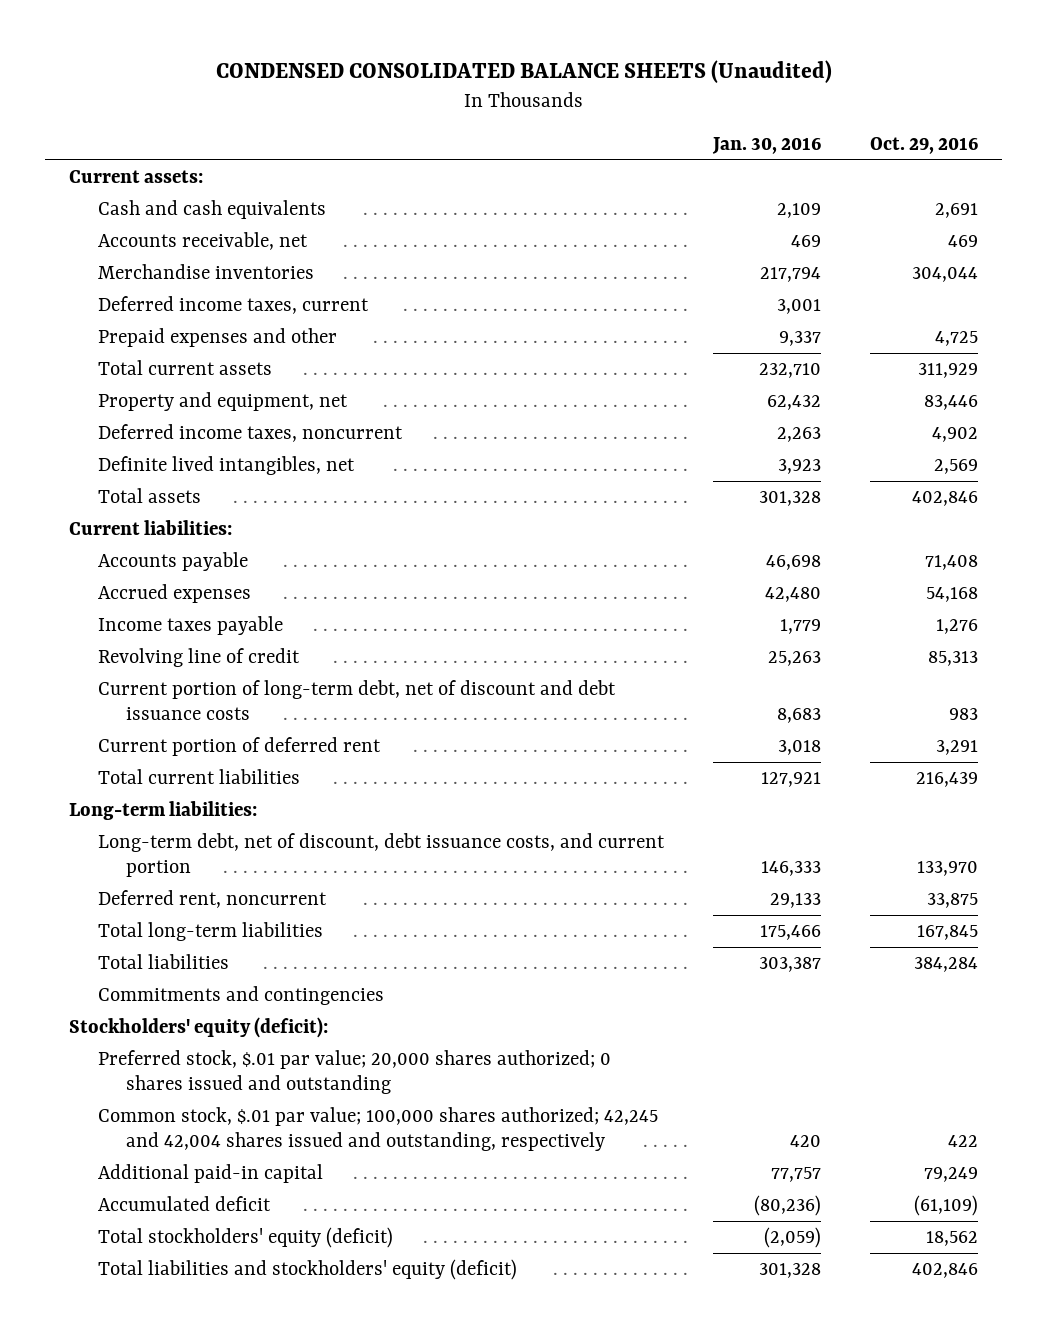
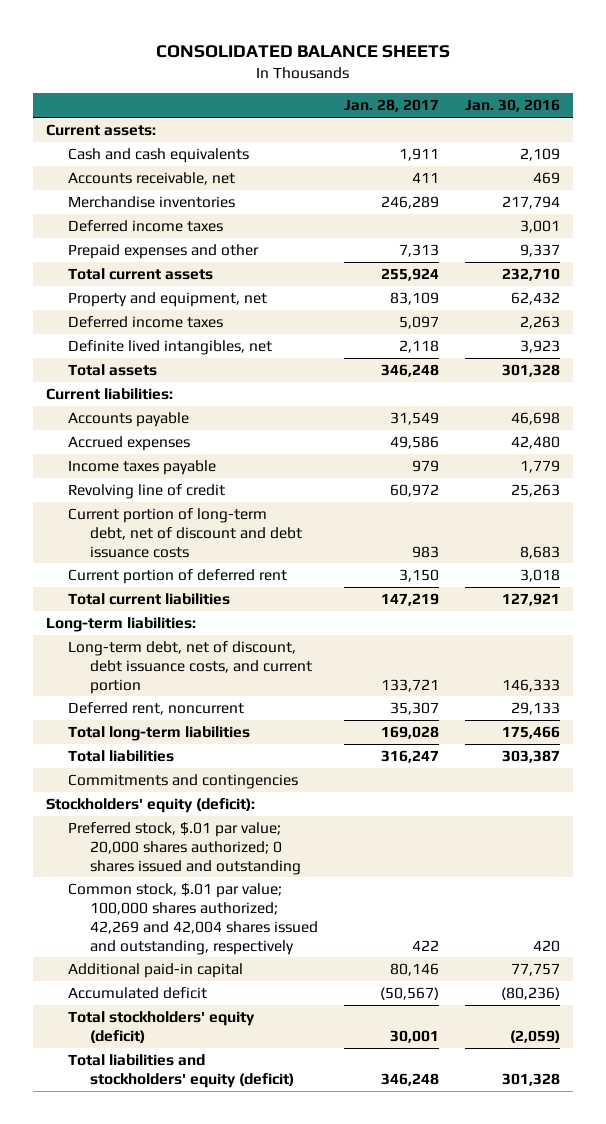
- CONDENSED CONSOLIDATED BALANCE SHEETS (Unaudited)
+ CONSOLIDATED BALANCE SHEETS
- | Jan. 30, 2016 | Oct. 29, 2016
+ | Jan. 28, 2017 | Jan. 30, 2016
- Deferred income taxes, current | 3,001 |
+ Deferred income taxes | | 3,001
- Deferred income taxes, noncurrent | 2,263 | 4,902
+ Deferred income taxes | 5,097 | 2,263
- Common stock, $.01 par value; 100,000 shares authorized; 42,245 and 42,004 shares issued and outstanding, respectively | 420 | 422
+ Common stock, $.01 par value; 100,000 shares authorized; 42,269 and 42,004 shares issued and outstanding, respectively | 422 | 420

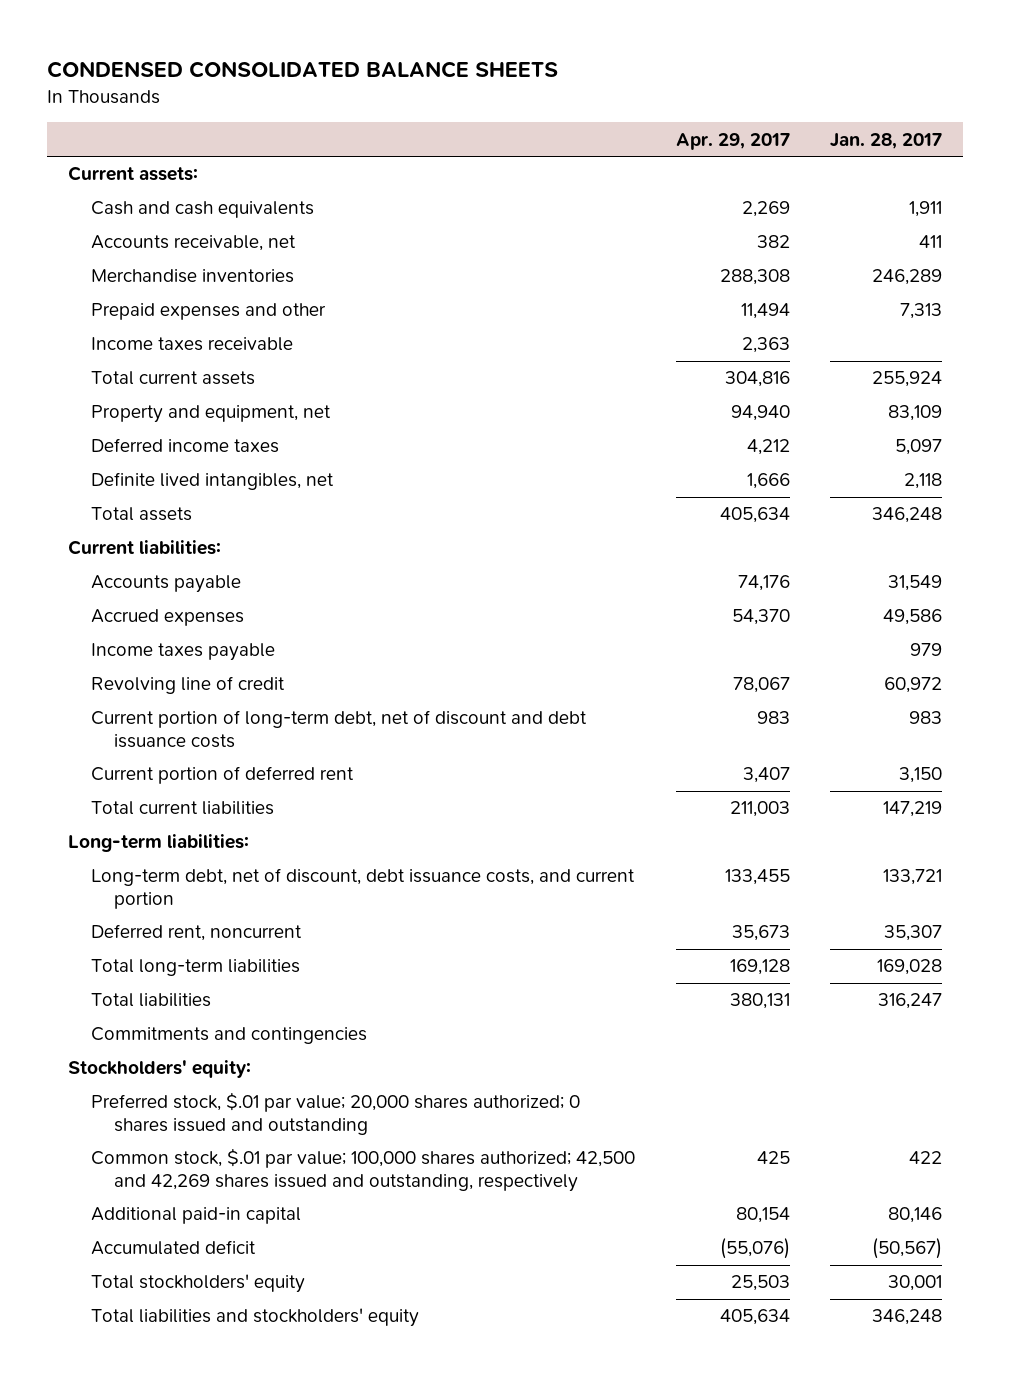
- CONSOLIDATED BALANCE SHEETS
+ CONDENSED CONSOLIDATED BALANCE SHEETS
- | Jan. 28, 2017 | Jan. 30, 2016
+ | Apr. 29, 2017 | Jan. 28, 2017
- Deferred income taxes | | 3,001
+ Income taxes receivable | 2,363 |
- Stockholders' equity (deficit):
+ Stockholders' equity:
- Common stock, $.01 par value; 100,000 shares authorized; 42,269 and 42,004 shares issued and outstanding, respectively | 422 | 420
+ Common stock, $.01 par value; 100,000 shares authorized; 42,500 and 42,269 shares issued and outstanding, respectively | 425 | 422
- Total stockholders' equity (deficit) | 30,001 | (2,059)
- Total liabilities and stockholders' equity (deficit) | 346,248 | 301,328
+ Total stockholders' equity | 25,503 | 30,001
+ Total liabilities and stockholders' equity | 405,634 | 346,248

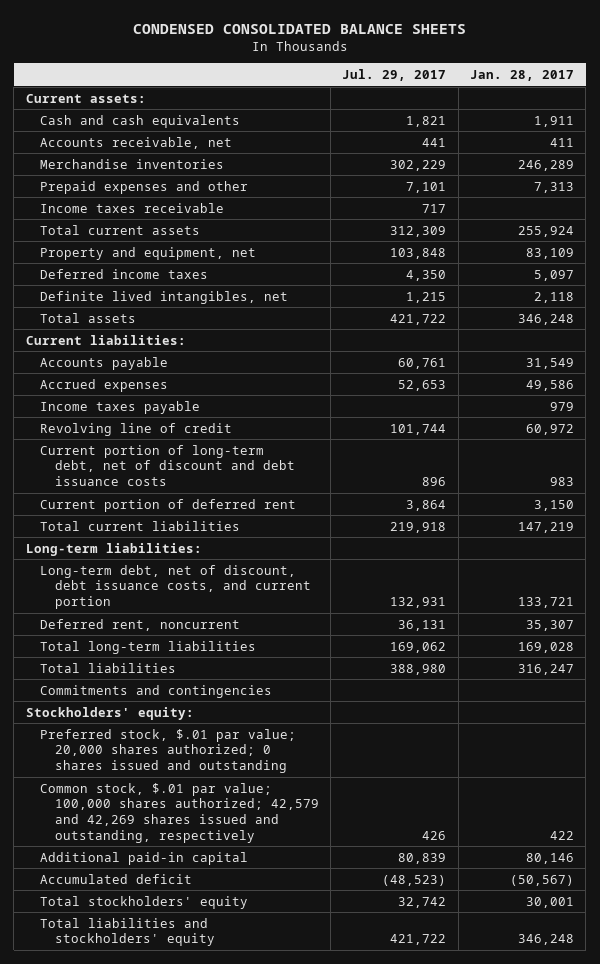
- | Apr. 29, 2017 | Jan. 28, 2017
+ | Jul. 29, 2017 | Jan. 28, 2017
- Common stock, $.01 par value; 100,000 shares authorized; 42,500 and 42,269 shares issued and outstanding, respectively | 425 | 422
+ Common stock, $.01 par value; 100,000 shares authorized; 42,579 and 42,269 shares issued and outstanding, respectively | 426 | 422

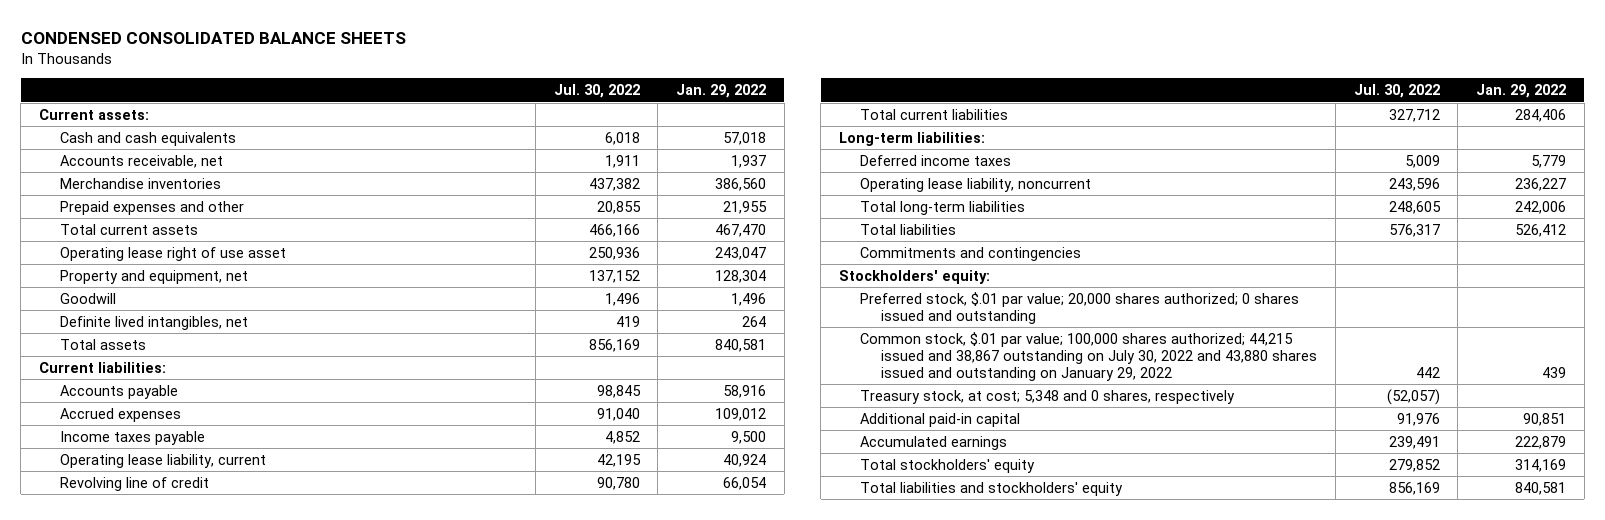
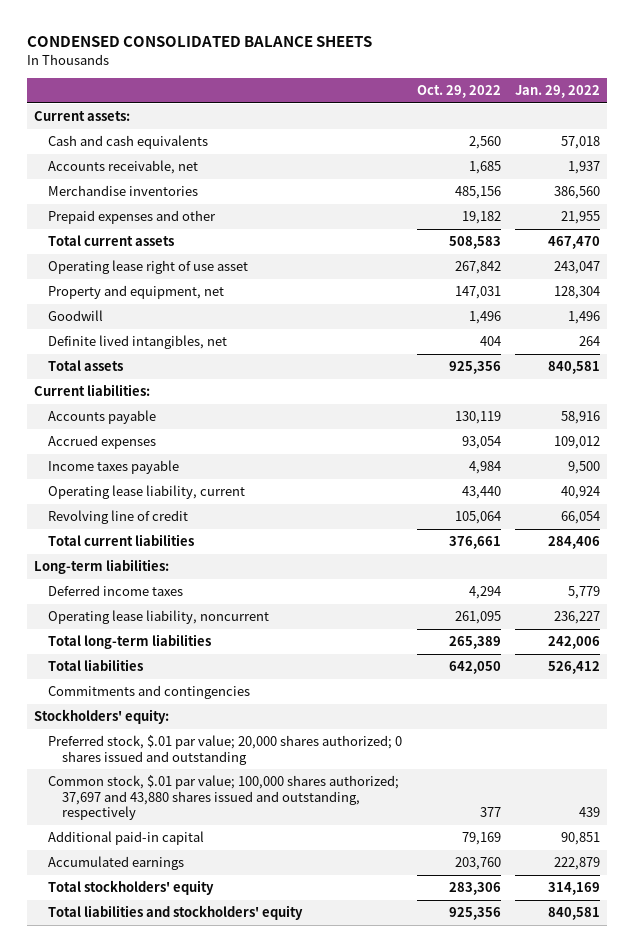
- | Jul. 30, 2022 | Jan. 29, 2022
+ | Oct. 29, 2022 | Jan. 29, 2022
- Common stock, $.01 par value; 100,000 shares authorized; 44,215 issued and 38,867 outstanding on July 30, 2022 and 43,880 shares issued and outstanding on January 29, 2022 | 442 | 439
- Treasury stock, at cost; 5,348 and 0 shares, respectively | (52,057) |
+ Common stock, $.01 par value; 100,000 shares authorized; 37,697 and 43,880 shares issued and outstanding, respectively | 377 | 439

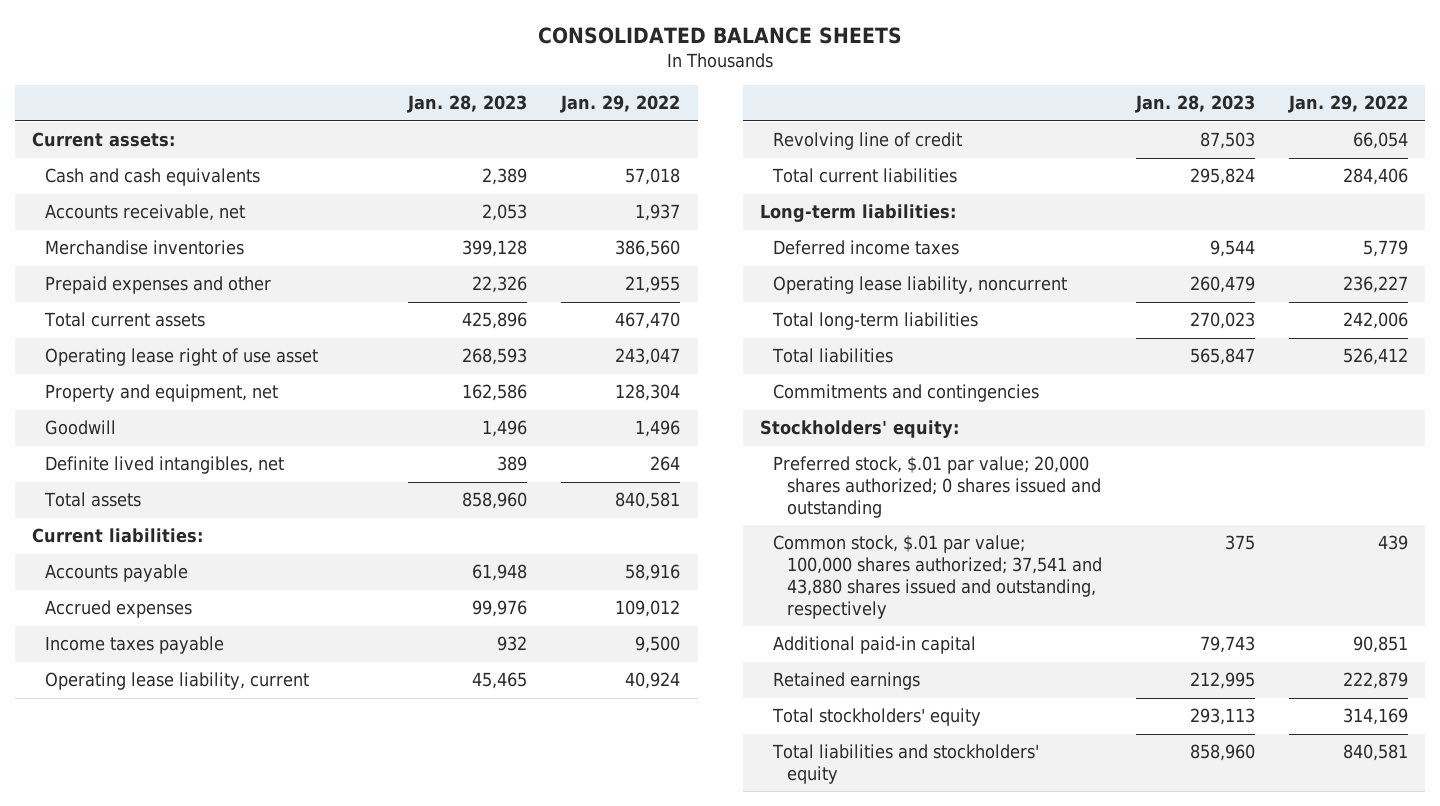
- CONDENSED CONSOLIDATED BALANCE SHEETS
+ CONSOLIDATED BALANCE SHEETS
- | Oct. 29, 2022 | Jan. 29, 2022
+ | Jan. 28, 2023 | Jan. 29, 2022
- Common stock, $.01 par value; 100,000 shares authorized; 37,697 and 43,880 shares issued and outstanding, respectively | 377 | 439
+ Common stock, $.01 par value; 100,000 shares authorized; 37,541 and 43,880 shares issued and outstanding, respectively | 375 | 439
- Accumulated earnings | 203,760 | 222,879
+ Retained earnings | 212,995 | 222,879

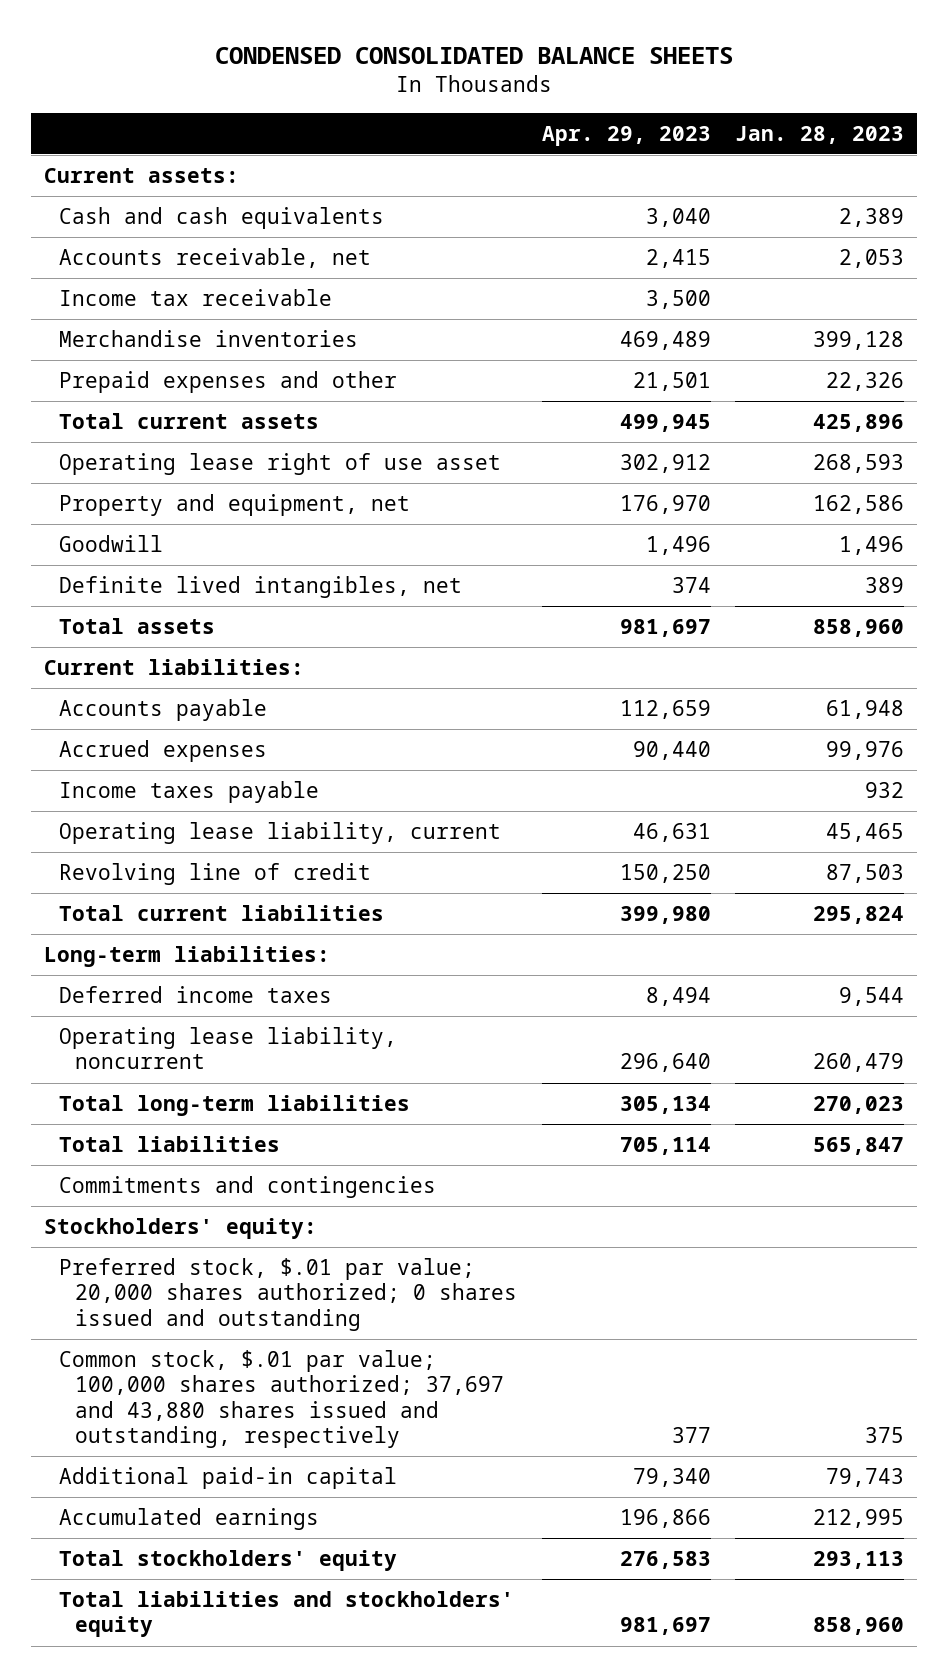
- CONSOLIDATED BALANCE SHEETS
+ CONDENSED CONSOLIDATED BALANCE SHEETS
- | Jan. 28, 2023 | Jan. 29, 2022
+ | Apr. 29, 2023 | Jan. 28, 2023
+ Income tax receivable | 3,500 |
- Common stock, $.01 par value; 100,000 shares authorized; 37,541 and 43,880 shares issued and outstanding, respectively | 375 | 439
+ Common stock, $.01 par value; 100,000 shares authorized; 37,697 and 43,880 shares issued and outstanding, respectively | 377 | 375
- Retained earnings | 212,995 | 222,879
+ Accumulated earnings | 196,866 | 212,995

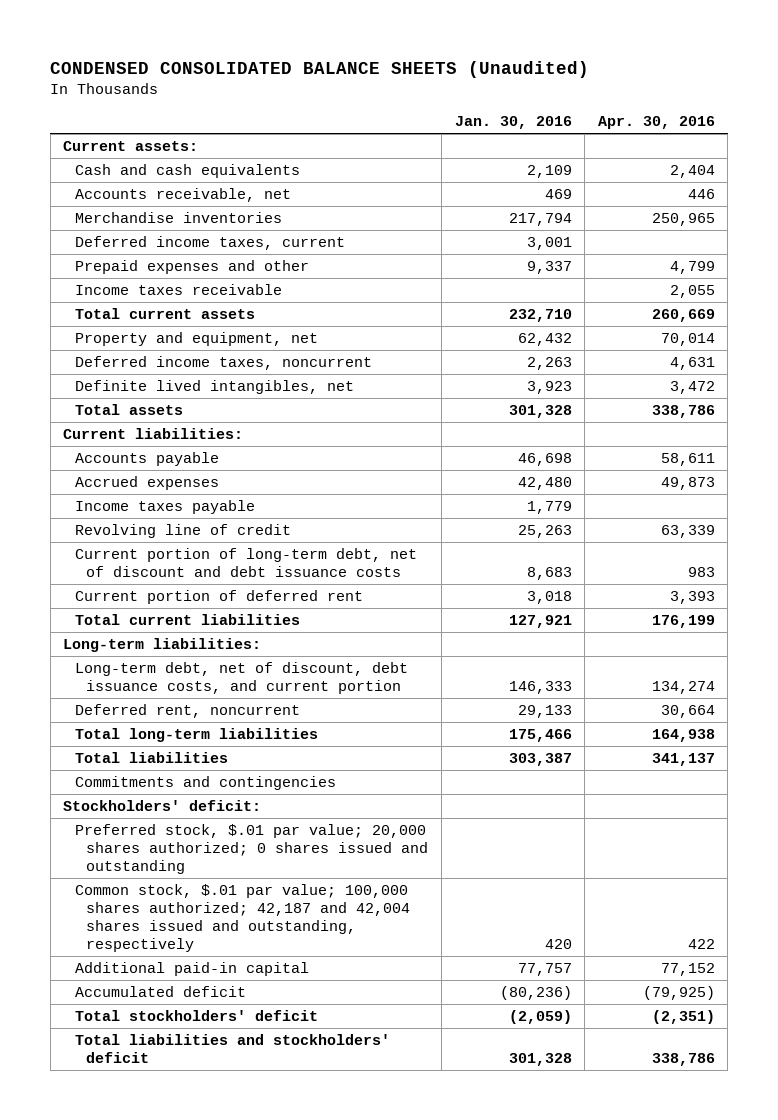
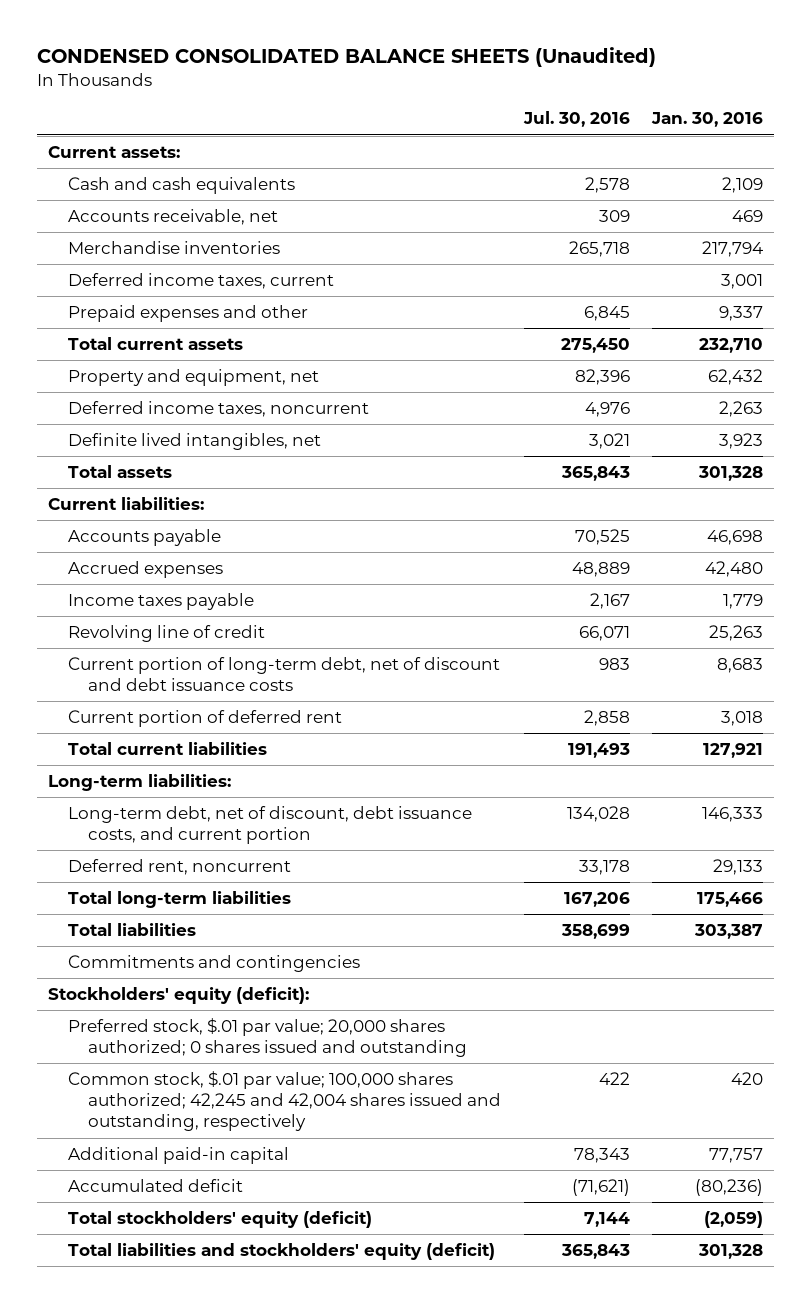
- | Jan. 30, 2016 | Apr. 30, 2016
+ | Jul. 30, 2016 | Jan. 30, 2016
- Income taxes receivable | | 2,055
- Stockholders' deficit:
+ Stockholders' equity (deficit):
- Common stock, $.01 par value; 100,000 shares authorized; 42,187 and 42,004 shares issued and outstanding, respectively | 420 | 422
+ Common stock, $.01 par value; 100,000 shares authorized; 42,245 and 42,004 shares issued and outstanding, respectively | 422 | 420
- Total stockholders' deficit | (2,059) | (2,351)
- Total liabilities and stockholders' deficit | 301,328 | 338,786
+ Total stockholders' equity (deficit) | 7,144 | (2,059)
+ Total liabilities and stockholders' equity (deficit) | 365,843 | 301,328

